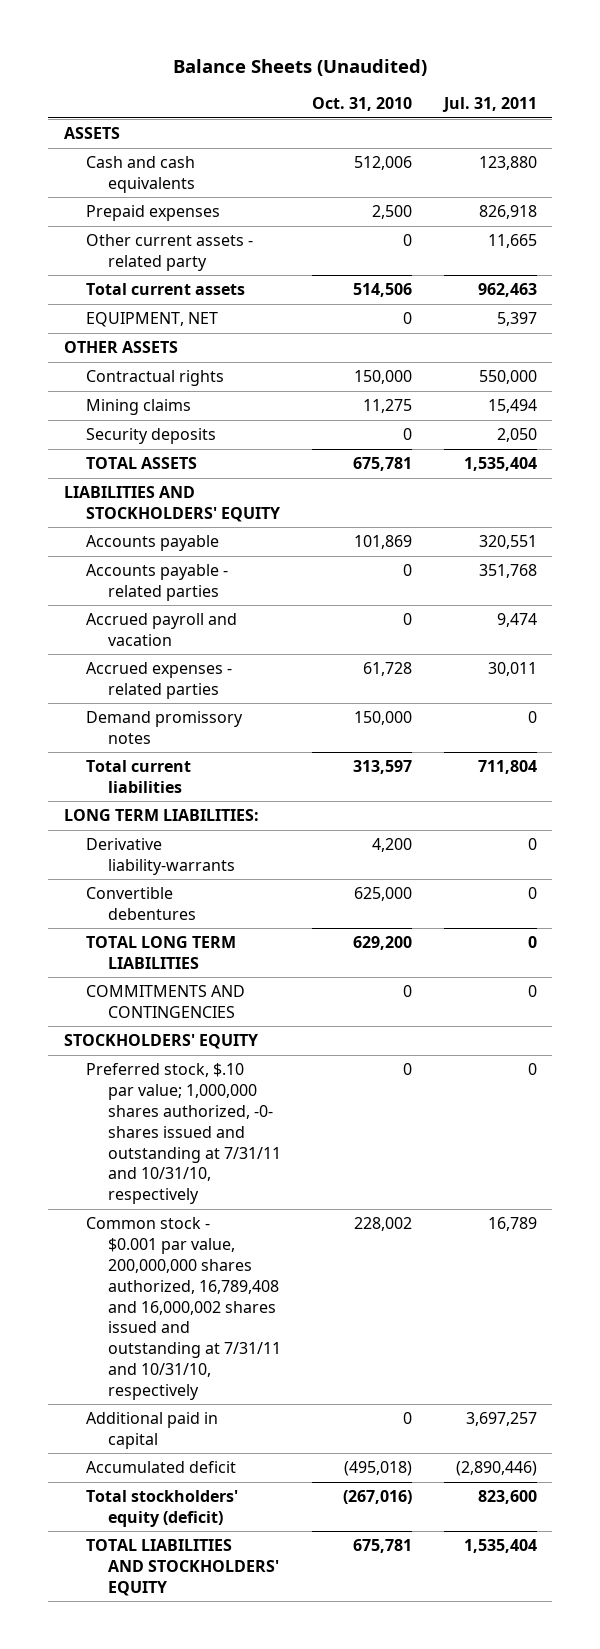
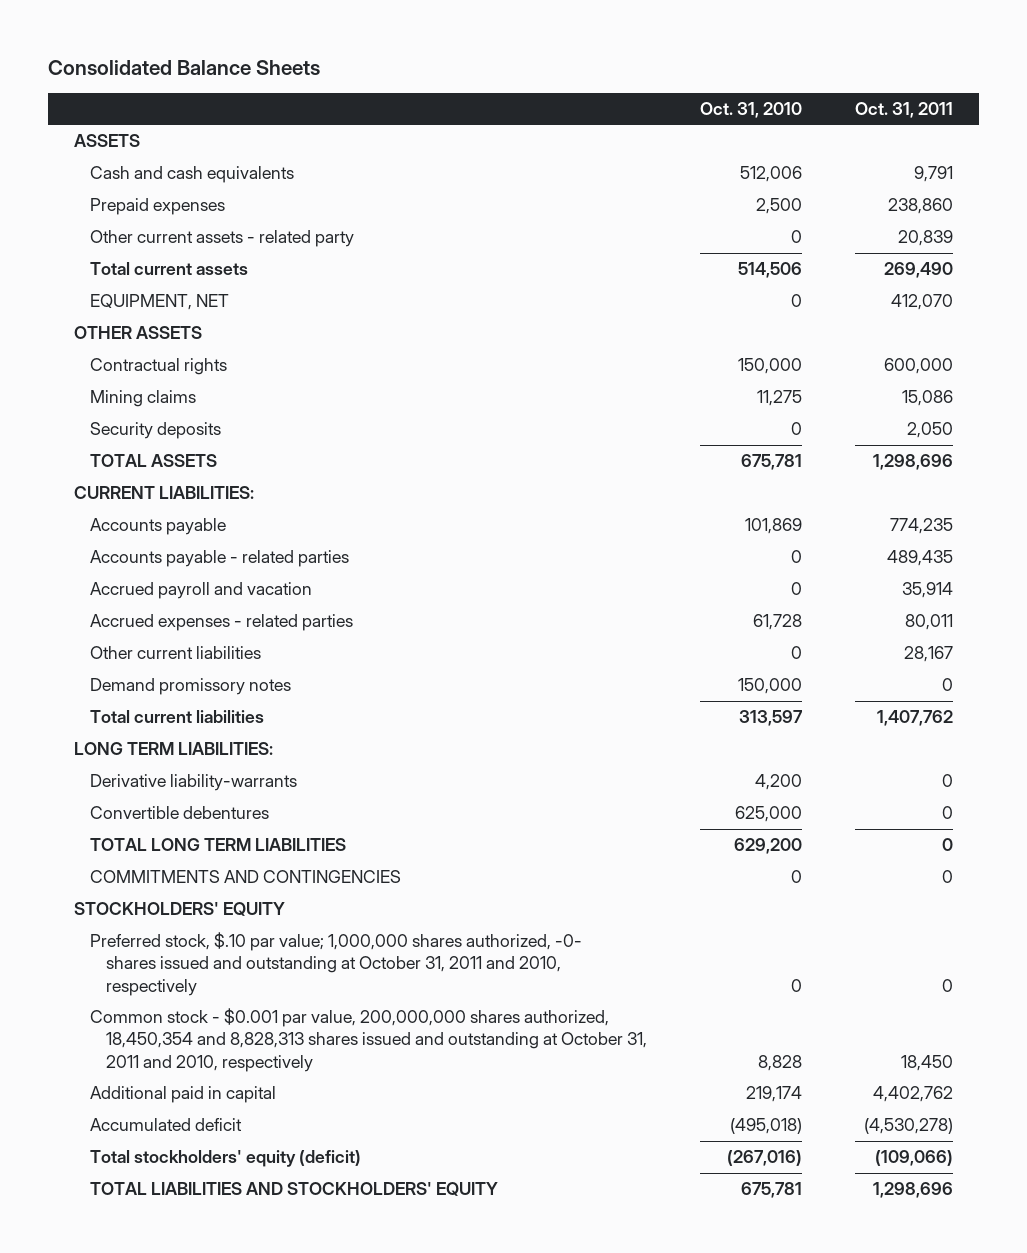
- Balance Sheets (Unaudited)
+ Consolidated Balance Sheets
- | Oct. 31, 2010 | Jul. 31, 2011
+ | Oct. 31, 2010 | Oct. 31, 2011
- LIABILITIES AND STOCKHOLDERS' EQUITY
+ CURRENT LIABILITIES:
+ Other current liabilities | 0 | 28,167
- Preferred stock, $.10 par value; 1,000,000 shares authorized, -0- shares issued and outstanding at 7/31/11 and 10/31/10, respectively | 0 | 0
- Common stock - $0.001 par value, 200,000,000 shares authorized, 16,789,408 and 16,000,002 shares issued and outstanding at 7/31/11 and 10/31/10, respectively | 228,002 | 16,789
- Additional paid in capital | 0 | 3,697,257
+ Preferred stock, $.10 par value; 1,000,000 shares authorized, -0- shares issued and outstanding at October 31, 2011 and 2010, respectively | 0 | 0
+ Common stock - $0.001 par value, 200,000,000 shares authorized, 18,450,354 and 8,828,313 shares issued and outstanding at October 31, 2011 and 2010, respectively | 8,828 | 18,450
+ Additional paid in capital | 219,174 | 4,402,762

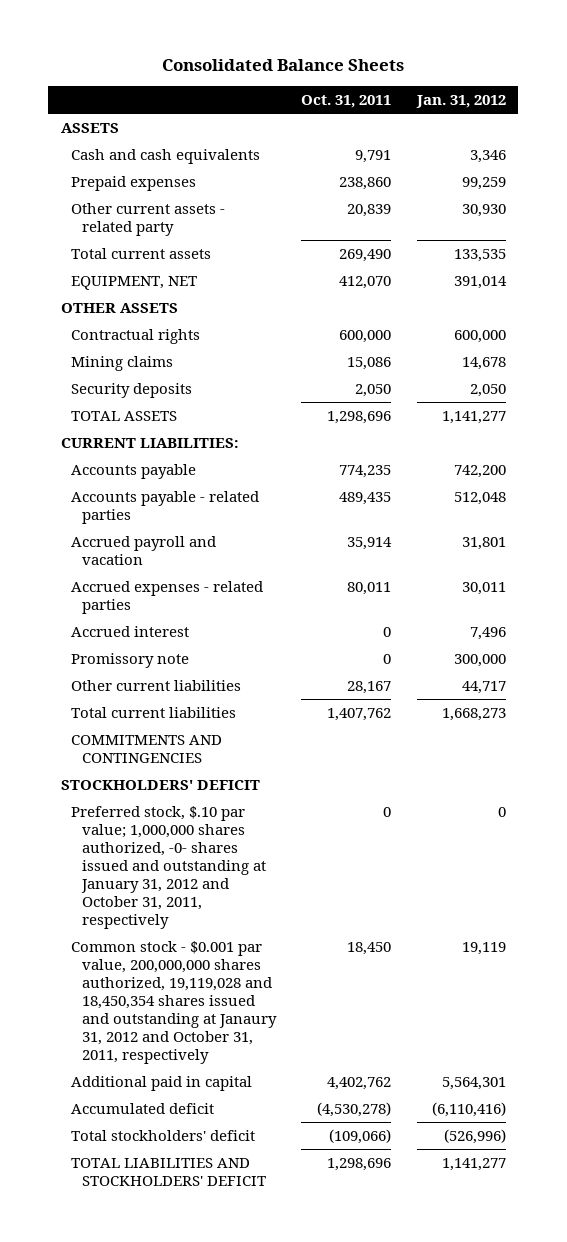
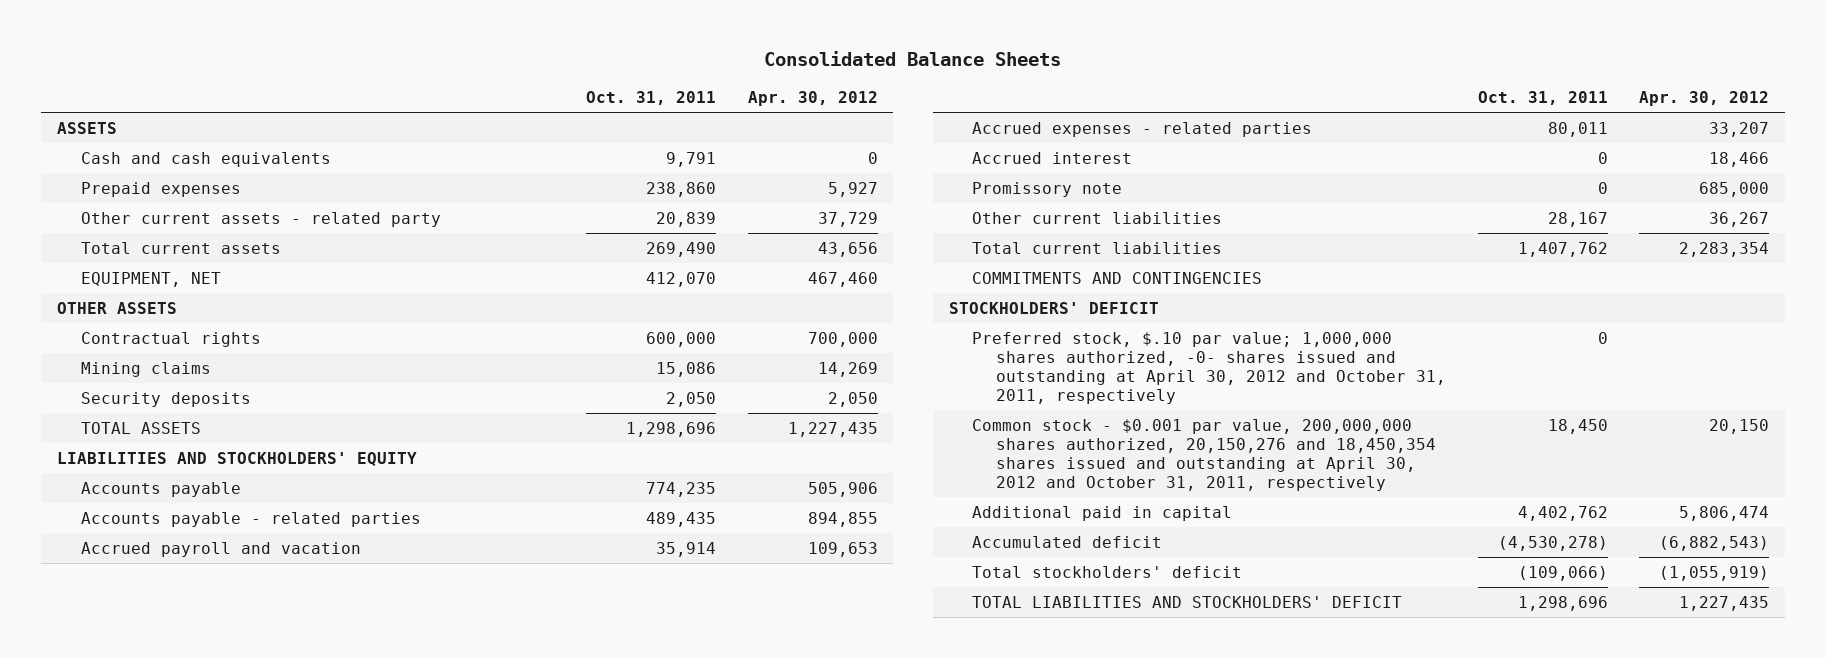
- | Oct. 31, 2011 | Jan. 31, 2012
+ | Oct. 31, 2011 | Apr. 30, 2012
- CURRENT LIABILITIES:
+ LIABILITIES AND STOCKHOLDERS' EQUITY
- Preferred stock, $.10 par value; 1,000,000 shares authorized, -0- shares issued and outstanding at January 31, 2012 and October 31, 2011, respectively | 0 | 0
- Common stock - $0.001 par value, 200,000,000 shares authorized, 19,119,028 and 18,450,354 shares issued and outstanding at Janaury 31, 2012 and October 31, 2011, respectively | 18,450 | 19,119
+ Preferred stock, $.10 par value; 1,000,000 shares authorized, -0- shares issued and outstanding at April 30, 2012 and October 31, 2011, respectively | 0 |
+ Common stock - $0.001 par value, 200,000,000 shares authorized, 20,150,276 and 18,450,354 shares issued and outstanding at April 30, 2012 and October 31, 2011, respectively | 18,450 | 20,150

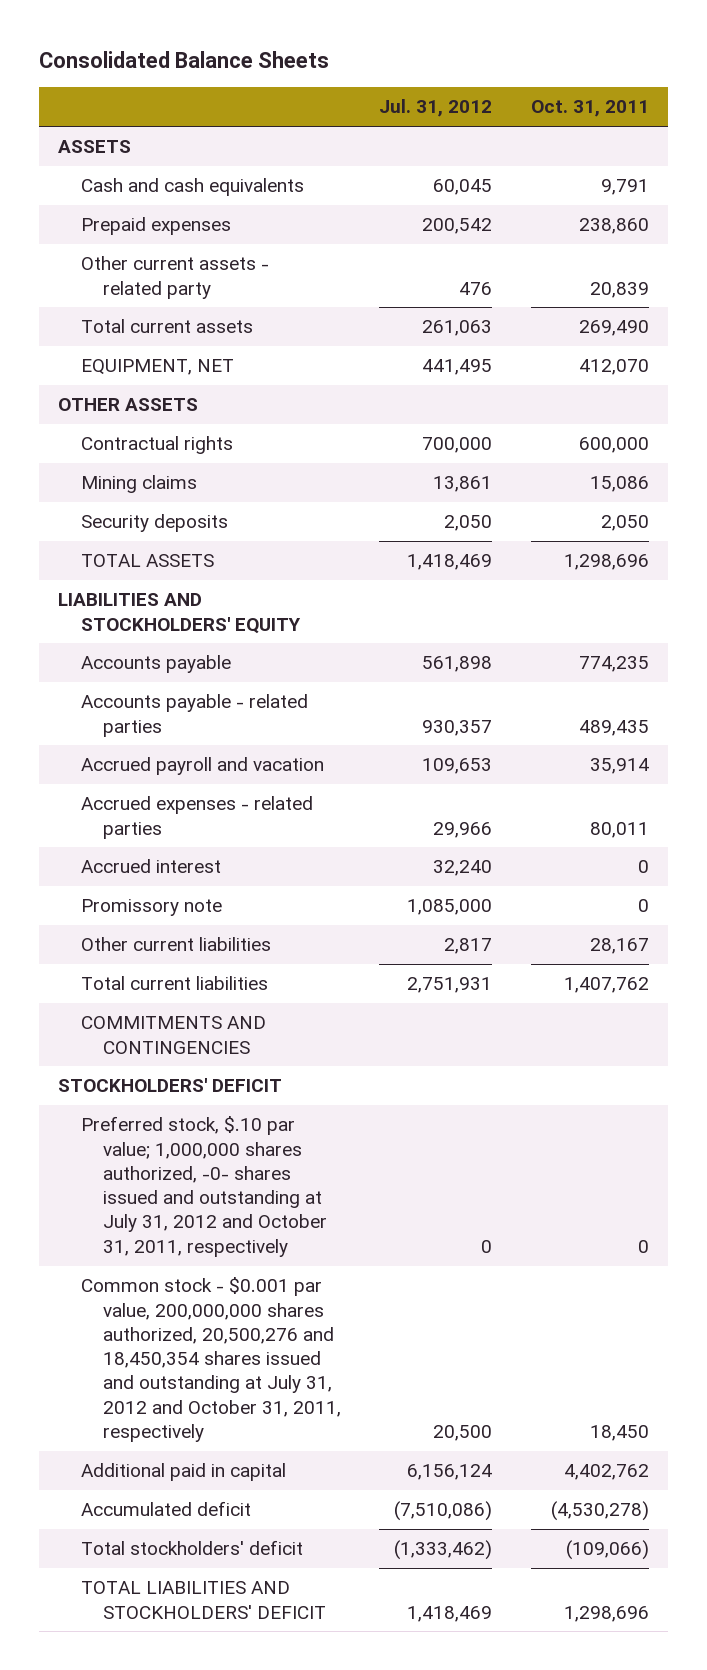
- | Oct. 31, 2011 | Apr. 30, 2012
+ | Jul. 31, 2012 | Oct. 31, 2011
- Preferred stock, $.10 par value; 1,000,000 shares authorized, -0- shares issued and outstanding at April 30, 2012 and October 31, 2011, respectively | 0 |
- Common stock - $0.001 par value, 200,000,000 shares authorized, 20,150,276 and 18,450,354 shares issued and outstanding at April 30, 2012 and October 31, 2011, respectively | 18,450 | 20,150
+ Preferred stock, $.10 par value; 1,000,000 shares authorized, -0- shares issued and outstanding at July 31, 2012 and October 31, 2011, respectively | 0 | 0
+ Common stock - $0.001 par value, 200,000,000 shares authorized, 20,500,276 and 18,450,354 shares issued and outstanding at July 31, 2012 and October 31, 2011, respectively | 20,500 | 18,450

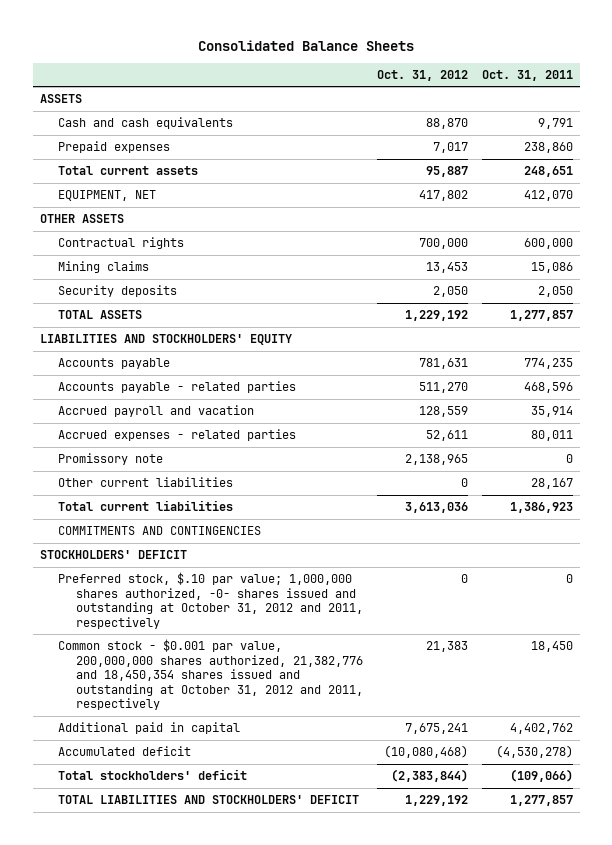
- | Jul. 31, 2012 | Oct. 31, 2011
+ | Oct. 31, 2012 | Oct. 31, 2011
- Other current assets - related party | 476 | 20,839
- Total current assets | 261,063 | 269,490
+ Total current assets | 95,887 | 248,651
- TOTAL ASSETS | 1,418,469 | 1,298,696
+ TOTAL ASSETS | 1,229,192 | 1,277,857
- Accounts payable - related parties | 930,357 | 489,435
+ Accounts payable - related parties | 511,270 | 468,596
- Accrued interest | 32,240 | 0
- Total current liabilities | 2,751,931 | 1,407,762
+ Total current liabilities | 3,613,036 | 1,386,923
- Preferred stock, $.10 par value; 1,000,000 shares authorized, -0- shares issued and outstanding at July 31, 2012 and October 31, 2011, respectively | 0 | 0
- Common stock - $0.001 par value, 200,000,000 shares authorized, 20,500,276 and 18,450,354 shares issued and outstanding at July 31, 2012 and October 31, 2011, respectively | 20,500 | 18,450
+ Preferred stock, $.10 par value; 1,000,000 shares authorized, -0- shares issued and outstanding at October 31, 2012 and 2011, respectively | 0 | 0
+ Common stock - $0.001 par value, 200,000,000 shares authorized, 21,382,776 and 18,450,354 shares issued and outstanding at October 31, 2012 and 2011, respectively | 21,383 | 18,450
- TOTAL LIABILITIES AND STOCKHOLDERS' DEFICIT | 1,418,469 | 1,298,696
+ TOTAL LIABILITIES AND STOCKHOLDERS' DEFICIT | 1,229,192 | 1,277,857

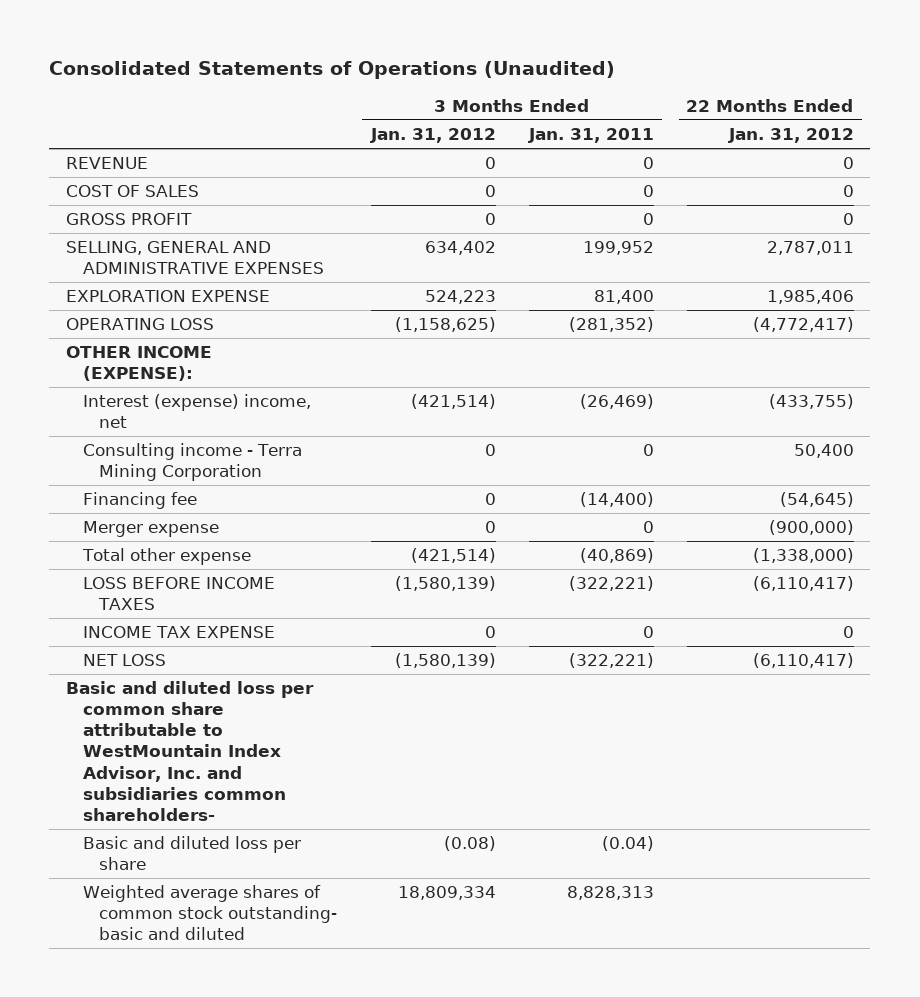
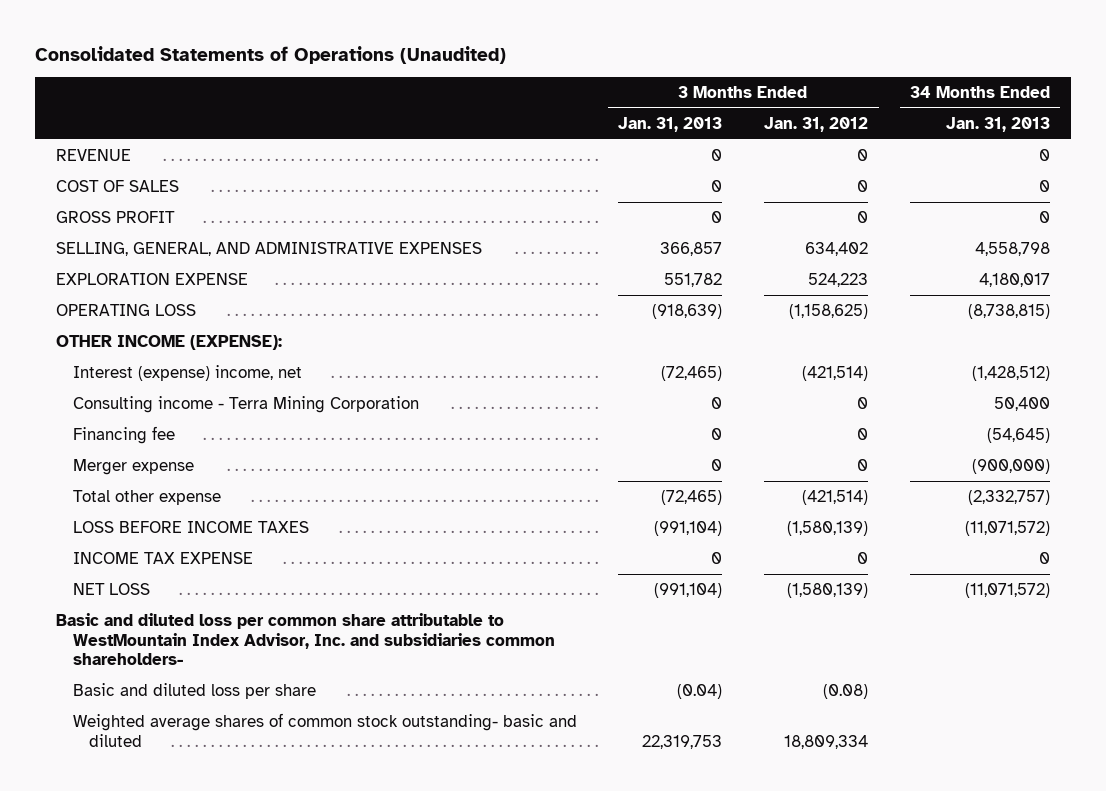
- | 3 Months Ended Jan. 31, 2012 | 3 Months Ended Jan. 31, 2011 | 22 Months Ended Jan. 31, 2012
+ | 3 Months Ended Jan. 31, 2013 | 3 Months Ended Jan. 31, 2012 | 34 Months Ended Jan. 31, 2013
- SELLING, GENERAL AND ADMINISTRATIVE EXPENSES | 634,402 | 199,952 | 2,787,011
+ SELLING, GENERAL, AND ADMINISTRATIVE EXPENSES | 366,857 | 634,402 | 4,558,798

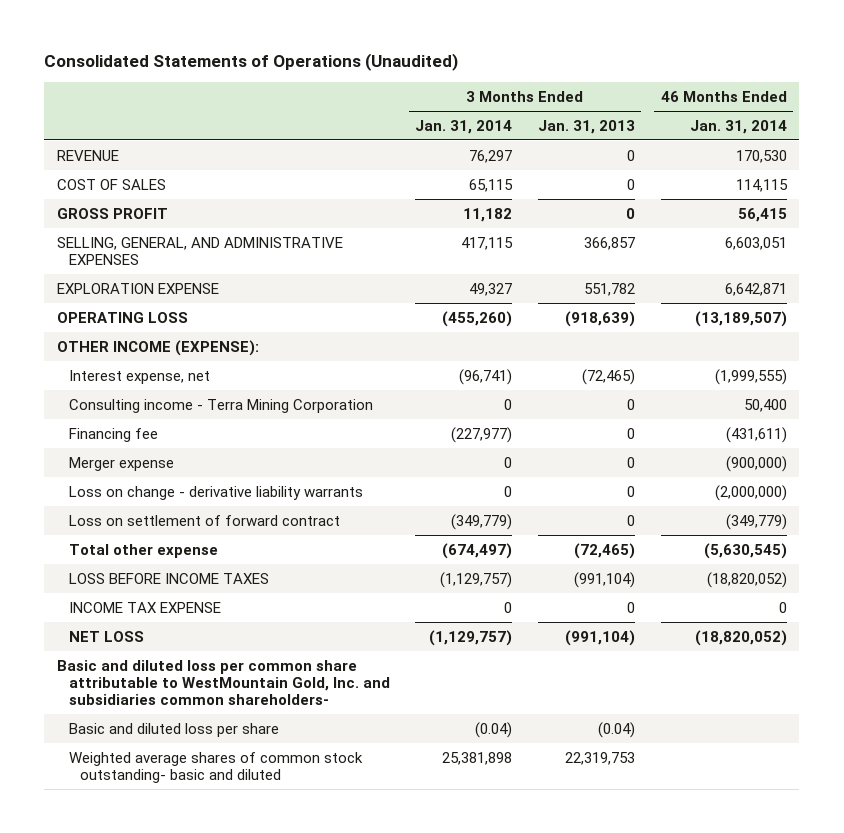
- | 3 Months Ended Jan. 31, 2013 | 3 Months Ended Jan. 31, 2012 | 34 Months Ended Jan. 31, 2013
+ | 3 Months Ended Jan. 31, 2014 | 3 Months Ended Jan. 31, 2013 | 46 Months Ended Jan. 31, 2014
- Interest (expense) income, net | (72,465) | (421,514) | (1,428,512)
+ Interest expense, net | (96,741) | (72,465) | (1,999,555)
+ Loss on change - derivative liability warrants | 0 | 0 | (2,000,000)
+ Loss on settlement of forward contract | (349,779) | 0 | (349,779)
- Basic and diluted loss per common share attributable to WestMountain Index Advisor, Inc. and subsidiaries common shareholders-
+ Basic and diluted loss per common share attributable to WestMountain Gold, Inc. and subsidiaries common shareholders-

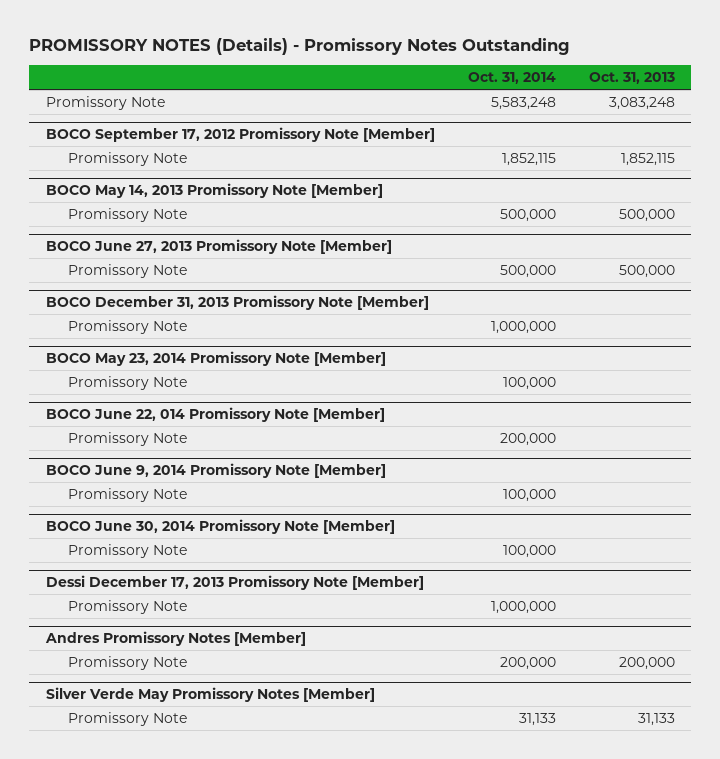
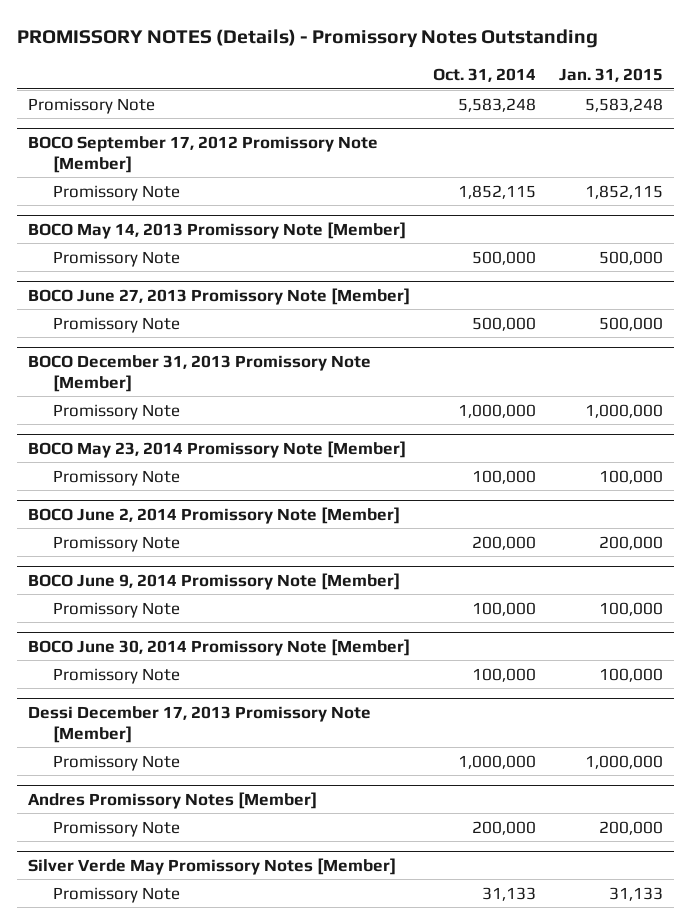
- | Oct. 31, 2014 | Oct. 31, 2013
+ | Oct. 31, 2014 | Jan. 31, 2015
- BOCO June 22, 014 Promissory Note [Member]
+ BOCO June 2, 2014 Promissory Note [Member]

